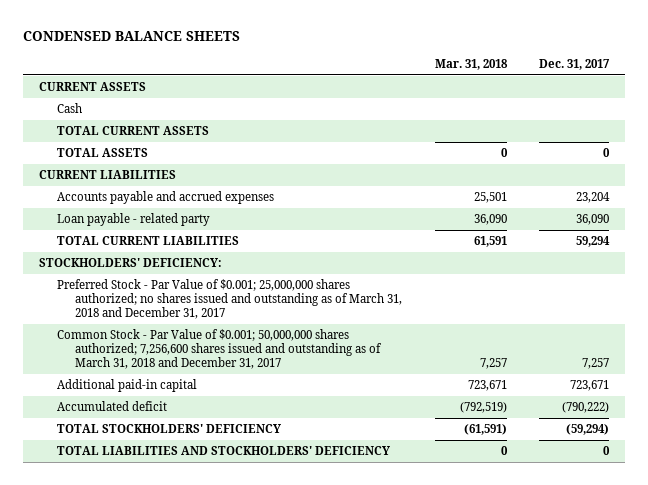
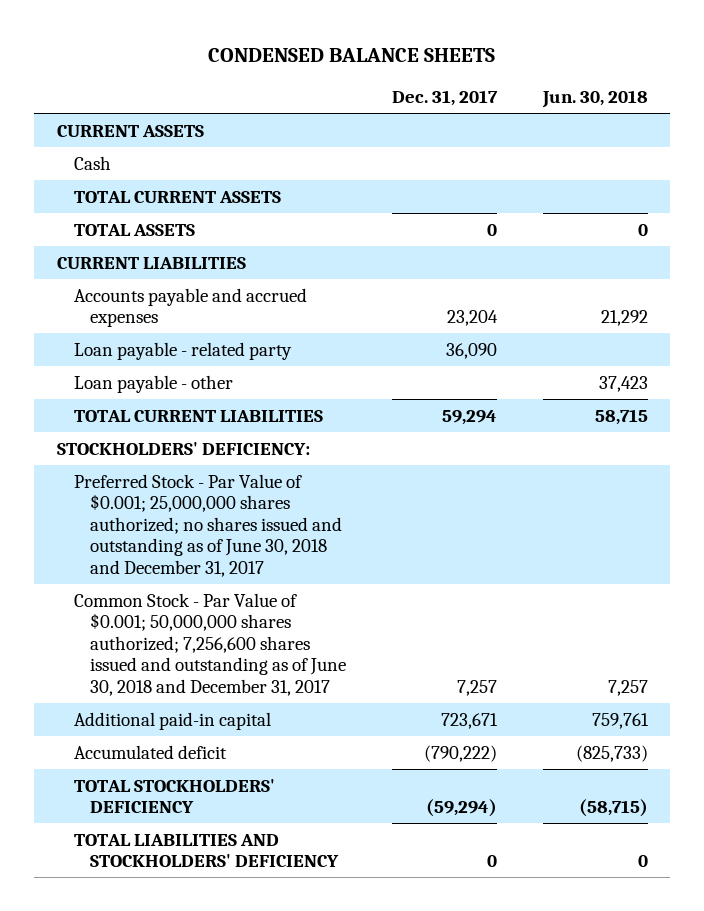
- | Mar. 31, 2018 | Dec. 31, 2017
+ | Dec. 31, 2017 | Jun. 30, 2018
+ Loan payable - other | | 37,423
- Preferred Stock - Par Value of $0.001; 25,000,000 shares authorized; no shares issued and outstanding as of March 31, 2018 and December 31, 2017
- Common Stock - Par Value of $0.001; 50,000,000 shares authorized; 7,256,600 shares issued and outstanding as of March 31, 2018 and December 31, 2017 | 7,257 | 7,257
+ Preferred Stock - Par Value of $0.001; 25,000,000 shares authorized; no shares issued and outstanding as of June 30, 2018 and December 31, 2017
+ Common Stock - Par Value of $0.001; 50,000,000 shares authorized; 7,256,600 shares issued and outstanding as of June 30, 2018 and December 31, 2017 | 7,257 | 7,257

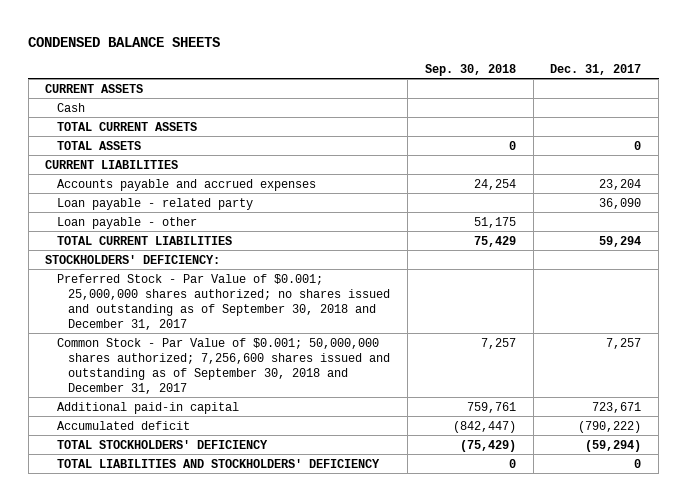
- | Dec. 31, 2017 | Jun. 30, 2018
+ | Sep. 30, 2018 | Dec. 31, 2017
- Preferred Stock - Par Value of $0.001; 25,000,000 shares authorized; no shares issued and outstanding as of June 30, 2018 and December 31, 2017
- Common Stock - Par Value of $0.001; 50,000,000 shares authorized; 7,256,600 shares issued and outstanding as of June 30, 2018 and December 31, 2017 | 7,257 | 7,257
+ Preferred Stock - Par Value of $0.001; 25,000,000 shares authorized; no shares issued and outstanding as of September 30, 2018 and December 31, 2017
+ Common Stock - Par Value of $0.001; 50,000,000 shares authorized; 7,256,600 shares issued and outstanding as of September 30, 2018 and December 31, 2017 | 7,257 | 7,257

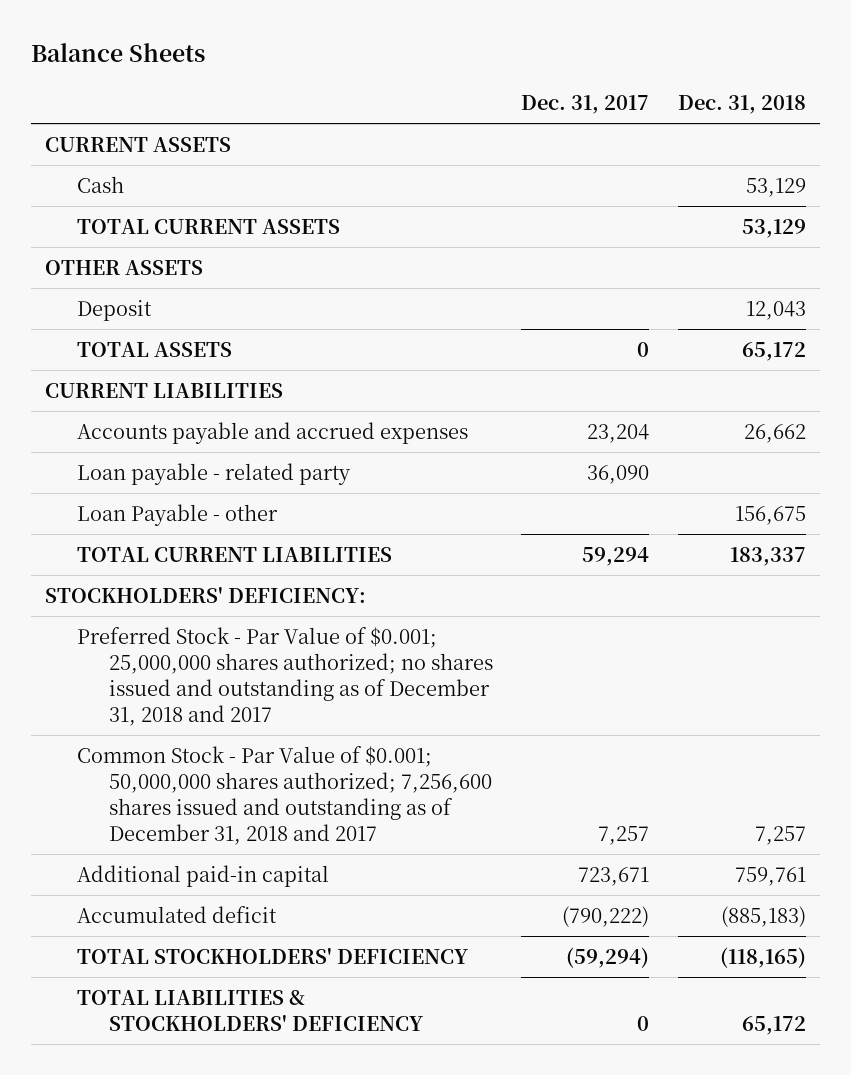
- CONDENSED BALANCE SHEETS
+ Balance Sheets
- | Sep. 30, 2018 | Dec. 31, 2017
+ | Dec. 31, 2017 | Dec. 31, 2018
+ OTHER ASSETS
+ Deposit | | 12,043
- Loan payable - other | 51,175 |
+ Loan Payable - other | | 156,675
- Preferred Stock - Par Value of $0.001; 25,000,000 shares authorized; no shares issued and outstanding as of September 30, 2018 and December 31, 2017
- Common Stock - Par Value of $0.001; 50,000,000 shares authorized; 7,256,600 shares issued and outstanding as of September 30, 2018 and December 31, 2017 | 7,257 | 7,257
+ Preferred Stock - Par Value of $0.001; 25,000,000 shares authorized; no shares issued and outstanding as of December 31, 2018 and 2017
+ Common Stock - Par Value of $0.001; 50,000,000 shares authorized; 7,256,600 shares issued and outstanding as of December 31, 2018 and 2017 | 7,257 | 7,257
- TOTAL LIABILITIES AND STOCKHOLDERS' DEFICIENCY | 0 | 0
+ TOTAL LIABILITIES & STOCKHOLDERS' DEFICIENCY | 0 | 65,172

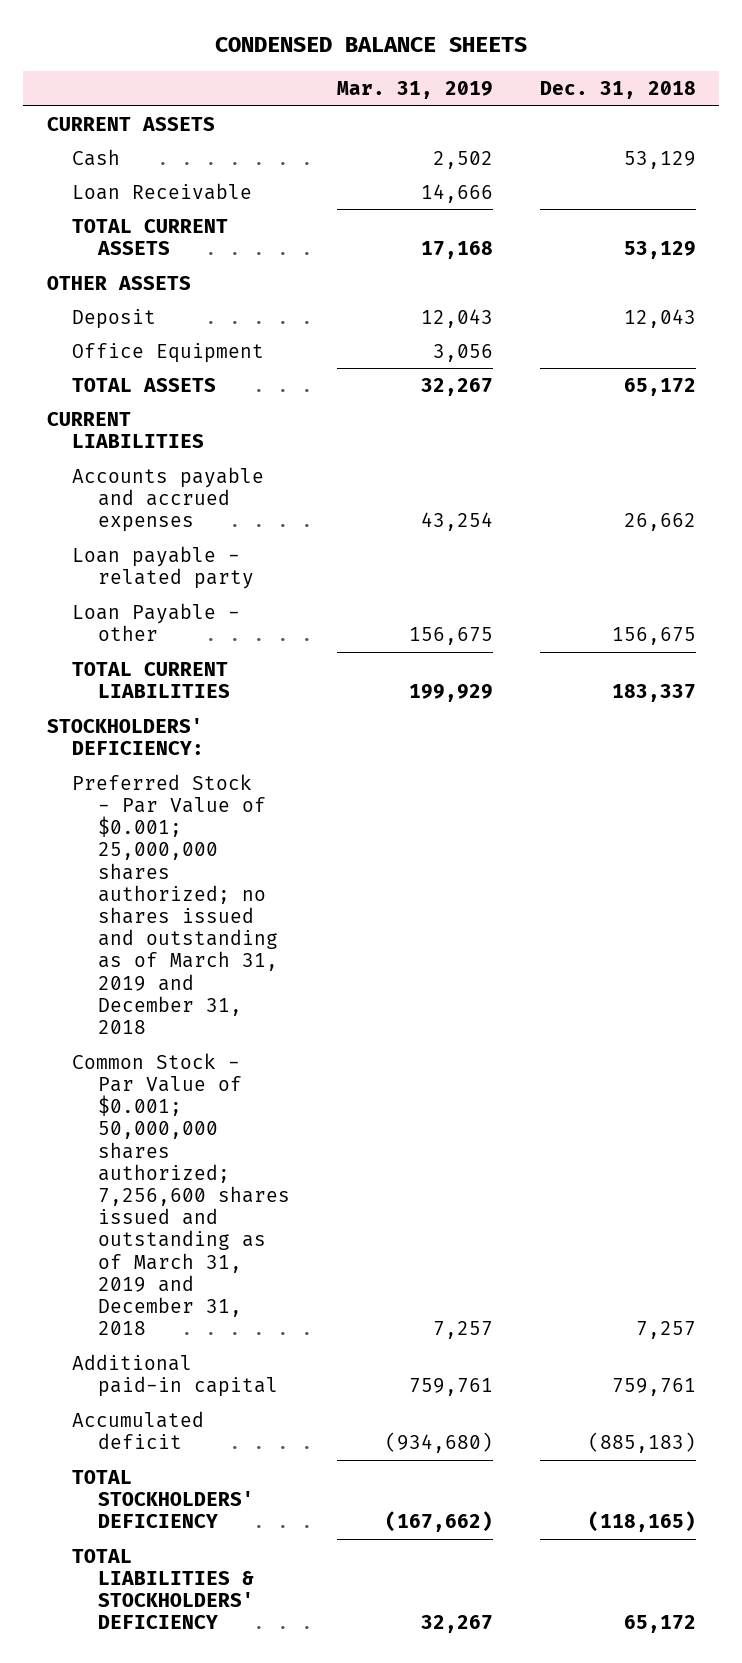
- Balance Sheets
+ CONDENSED BALANCE SHEETS
- | Dec. 31, 2017 | Dec. 31, 2018
+ | Mar. 31, 2019 | Dec. 31, 2018
+ Loan Receivable | 14,666 |
+ Office Equipment | 3,056 |
- Preferred Stock - Par Value of $0.001; 25,000,000 shares authorized; no shares issued and outstanding as of December 31, 2018 and 2017
- Common Stock - Par Value of $0.001; 50,000,000 shares authorized; 7,256,600 shares issued and outstanding as of December 31, 2018 and 2017 | 7,257 | 7,257
+ Preferred Stock - Par Value of $0.001; 25,000,000 shares authorized; no shares issued and outstanding as of March 31, 2019 and December 31, 2018
+ Common Stock - Par Value of $0.001; 50,000,000 shares authorized; 7,256,600 shares issued and outstanding as of March 31, 2019 and December 31, 2018 | 7,257 | 7,257

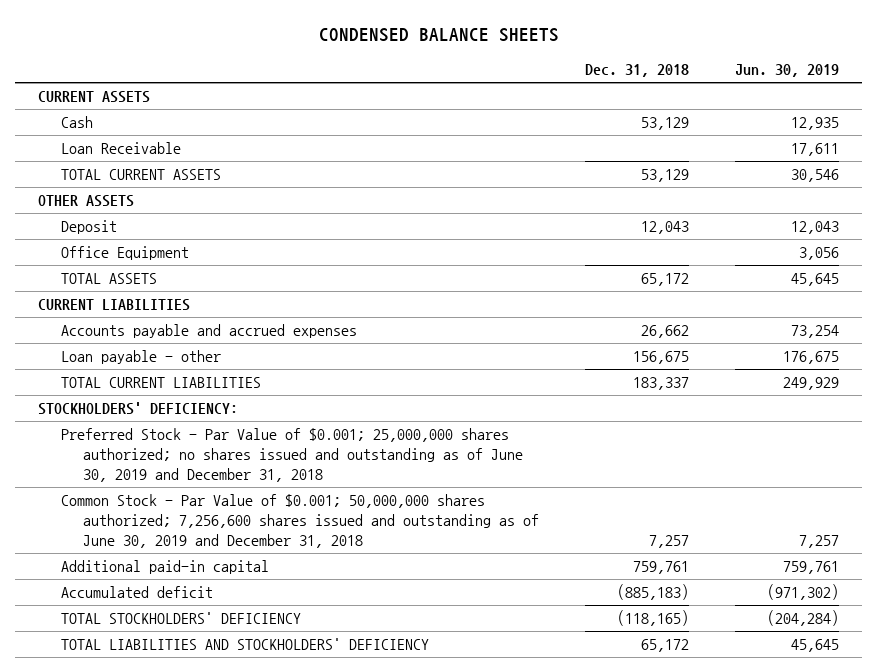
- | Mar. 31, 2019 | Dec. 31, 2018
+ | Dec. 31, 2018 | Jun. 30, 2019
- Loan payable - related party
- Loan Payable - other | 156,675 | 156,675
+ Loan payable - other | 156,675 | 176,675
- Preferred Stock - Par Value of $0.001; 25,000,000 shares authorized; no shares issued and outstanding as of March 31, 2019 and December 31, 2018
- Common Stock - Par Value of $0.001; 50,000,000 shares authorized; 7,256,600 shares issued and outstanding as of March 31, 2019 and December 31, 2018 | 7,257 | 7,257
+ Preferred Stock - Par Value of $0.001; 25,000,000 shares authorized; no shares issued and outstanding as of June 30, 2019 and December 31, 2018
+ Common Stock - Par Value of $0.001; 50,000,000 shares authorized; 7,256,600 shares issued and outstanding as of June 30, 2019 and December 31, 2018 | 7,257 | 7,257
- TOTAL LIABILITIES & STOCKHOLDERS' DEFICIENCY | 32,267 | 65,172
+ TOTAL LIABILITIES AND STOCKHOLDERS' DEFICIENCY | 65,172 | 45,645

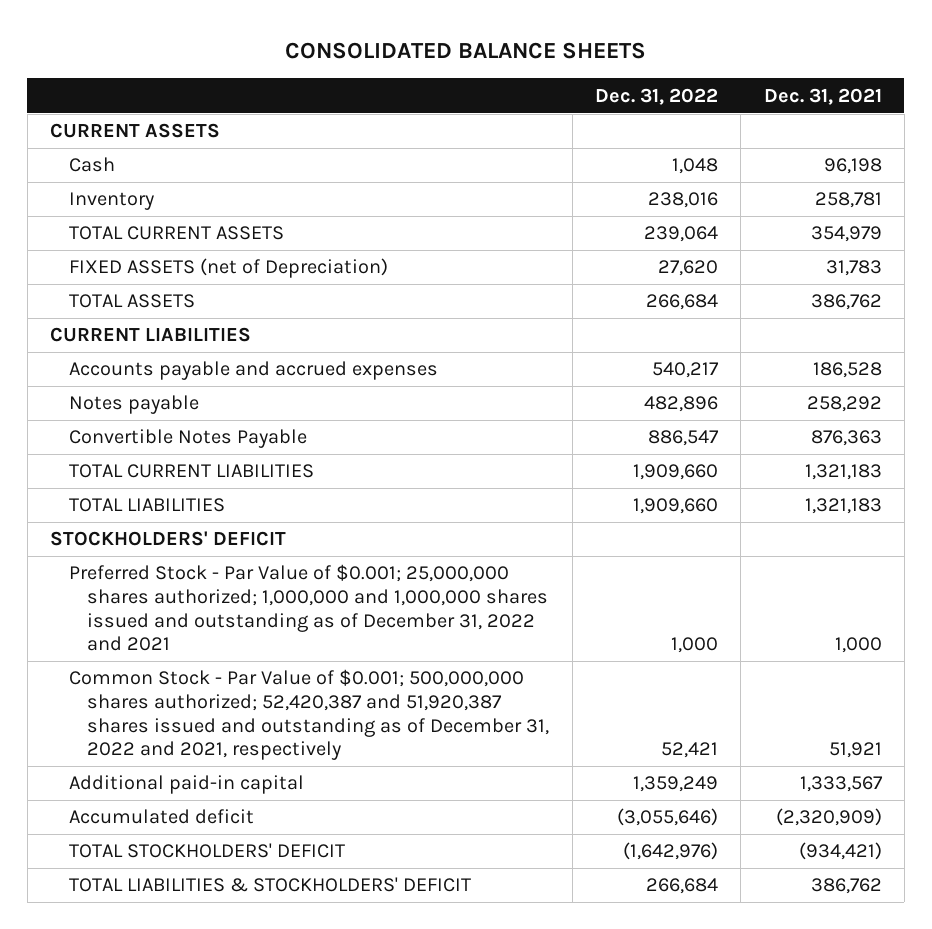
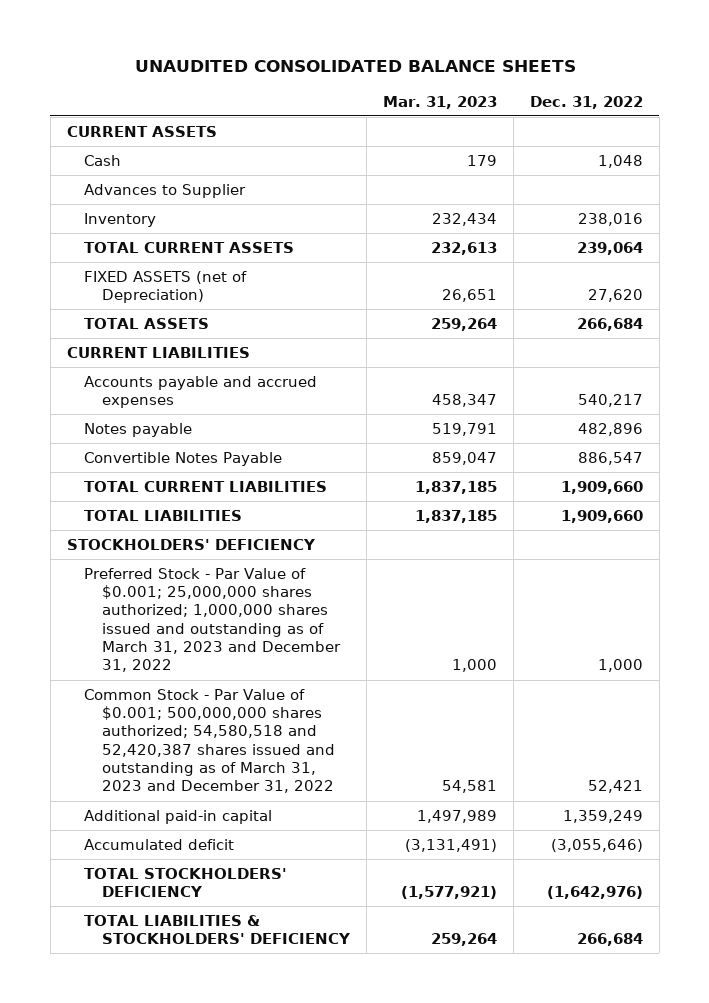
- CONSOLIDATED BALANCE SHEETS
+ UNAUDITED CONSOLIDATED BALANCE SHEETS
- | Dec. 31, 2022 | Dec. 31, 2021
+ | Mar. 31, 2023 | Dec. 31, 2022
+ Advances to Supplier
- STOCKHOLDERS' DEFICIT
- Preferred Stock - Par Value of $0.001; 25,000,000 shares authorized; 1,000,000 and 1,000,000 shares issued and outstanding as of December 31, 2022 and 2021 | 1,000 | 1,000
- Common Stock - Par Value of $0.001; 500,000,000 shares authorized; 52,420,387 and 51,920,387 shares issued and outstanding as of December 31, 2022 and 2021, respectively | 52,421 | 51,921
+ STOCKHOLDERS' DEFICIENCY
+ Preferred Stock - Par Value of $0.001; 25,000,000 shares authorized; 1,000,000 shares issued and outstanding as of March 31, 2023 and December 31, 2022 | 1,000 | 1,000
+ Common Stock - Par Value of $0.001; 500,000,000 shares authorized; 54,580,518 and 52,420,387 shares issued and outstanding as of March 31, 2023 and December 31, 2022 | 54,581 | 52,421
- TOTAL STOCKHOLDERS' DEFICIT | (1,642,976) | (934,421)
- TOTAL LIABILITIES & STOCKHOLDERS' DEFICIT | 266,684 | 386,762
+ TOTAL STOCKHOLDERS' DEFICIENCY | (1,577,921) | (1,642,976)
+ TOTAL LIABILITIES & STOCKHOLDERS' DEFICIENCY | 259,264 | 266,684

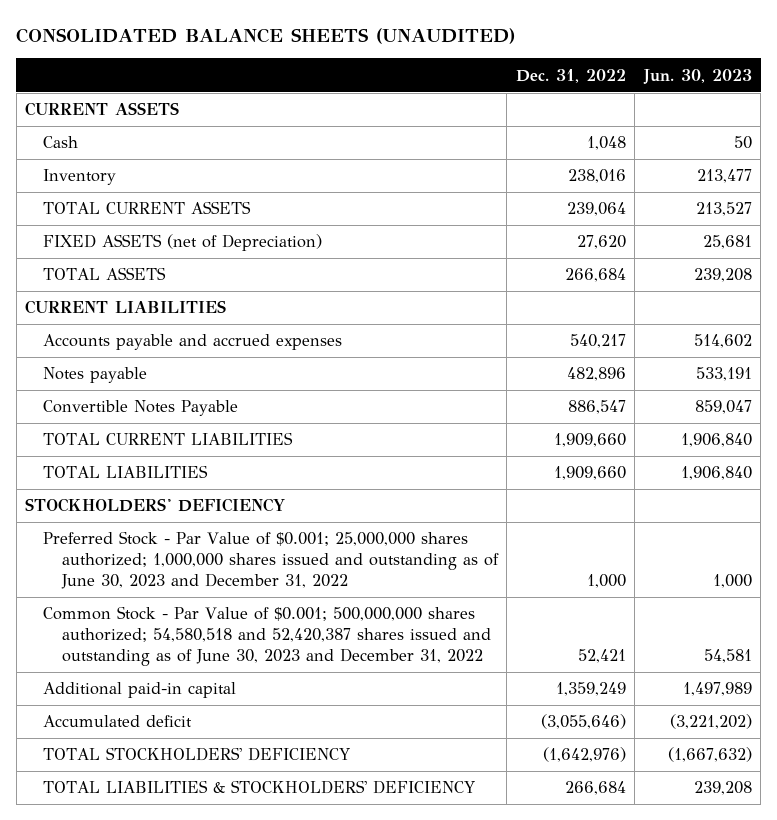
- UNAUDITED CONSOLIDATED BALANCE SHEETS
+ CONSOLIDATED BALANCE SHEETS (UNAUDITED)
- | Mar. 31, 2023 | Dec. 31, 2022
+ | Dec. 31, 2022 | Jun. 30, 2023
- Advances to Supplier
- Preferred Stock - Par Value of $0.001; 25,000,000 shares authorized; 1,000,000 shares issued and outstanding as of March 31, 2023 and December 31, 2022 | 1,000 | 1,000
- Common Stock - Par Value of $0.001; 500,000,000 shares authorized; 54,580,518 and 52,420,387 shares issued and outstanding as of March 31, 2023 and December 31, 2022 | 54,581 | 52,421
+ Preferred Stock - Par Value of $0.001; 25,000,000 shares authorized; 1,000,000 shares issued and outstanding as of June 30, 2023 and December 31, 2022 | 1,000 | 1,000
+ Common Stock - Par Value of $0.001; 500,000,000 shares authorized; 54,580,518 and 52,420,387 shares issued and outstanding as of June 30, 2023 and December 31, 2022 | 52,421 | 54,581

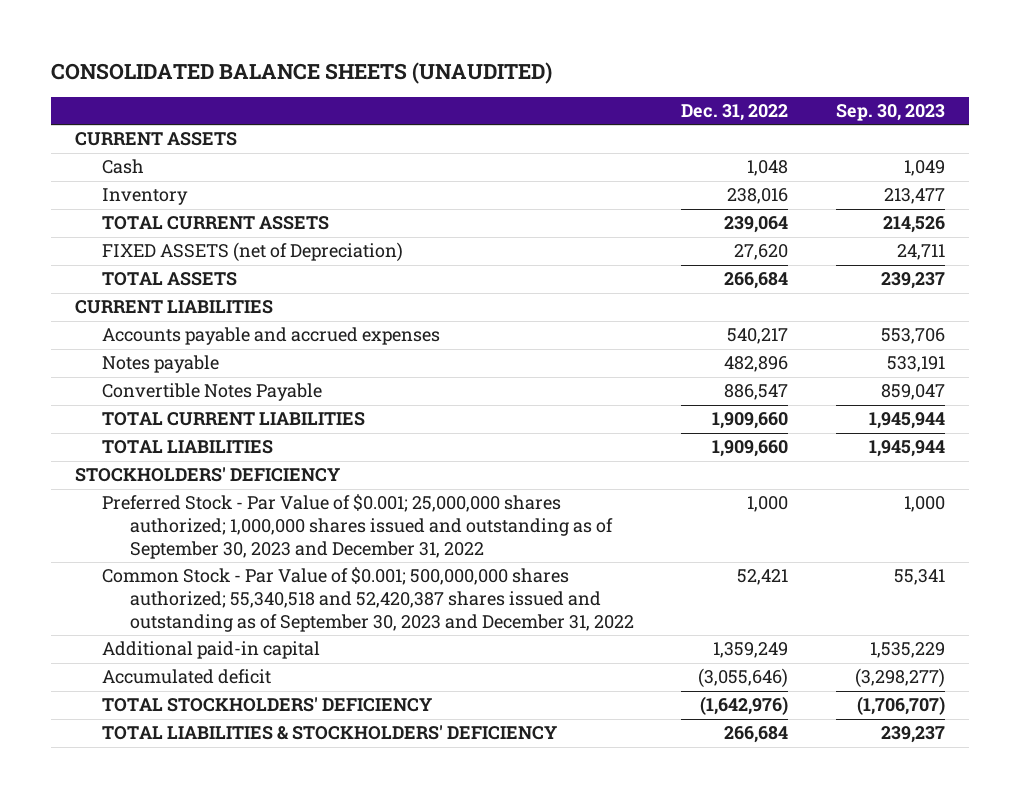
- | Dec. 31, 2022 | Jun. 30, 2023
+ | Dec. 31, 2022 | Sep. 30, 2023
- Preferred Stock - Par Value of $0.001; 25,000,000 shares authorized; 1,000,000 shares issued and outstanding as of June 30, 2023 and December 31, 2022 | 1,000 | 1,000
- Common Stock - Par Value of $0.001; 500,000,000 shares authorized; 54,580,518 and 52,420,387 shares issued and outstanding as of June 30, 2023 and December 31, 2022 | 52,421 | 54,581
+ Preferred Stock - Par Value of $0.001; 25,000,000 shares authorized; 1,000,000 shares issued and outstanding as of September 30, 2023 and December 31, 2022 | 1,000 | 1,000
+ Common Stock - Par Value of $0.001; 500,000,000 shares authorized; 55,340,518 and 52,420,387 shares issued and outstanding as of September 30, 2023 and December 31, 2022 | 52,421 | 55,341

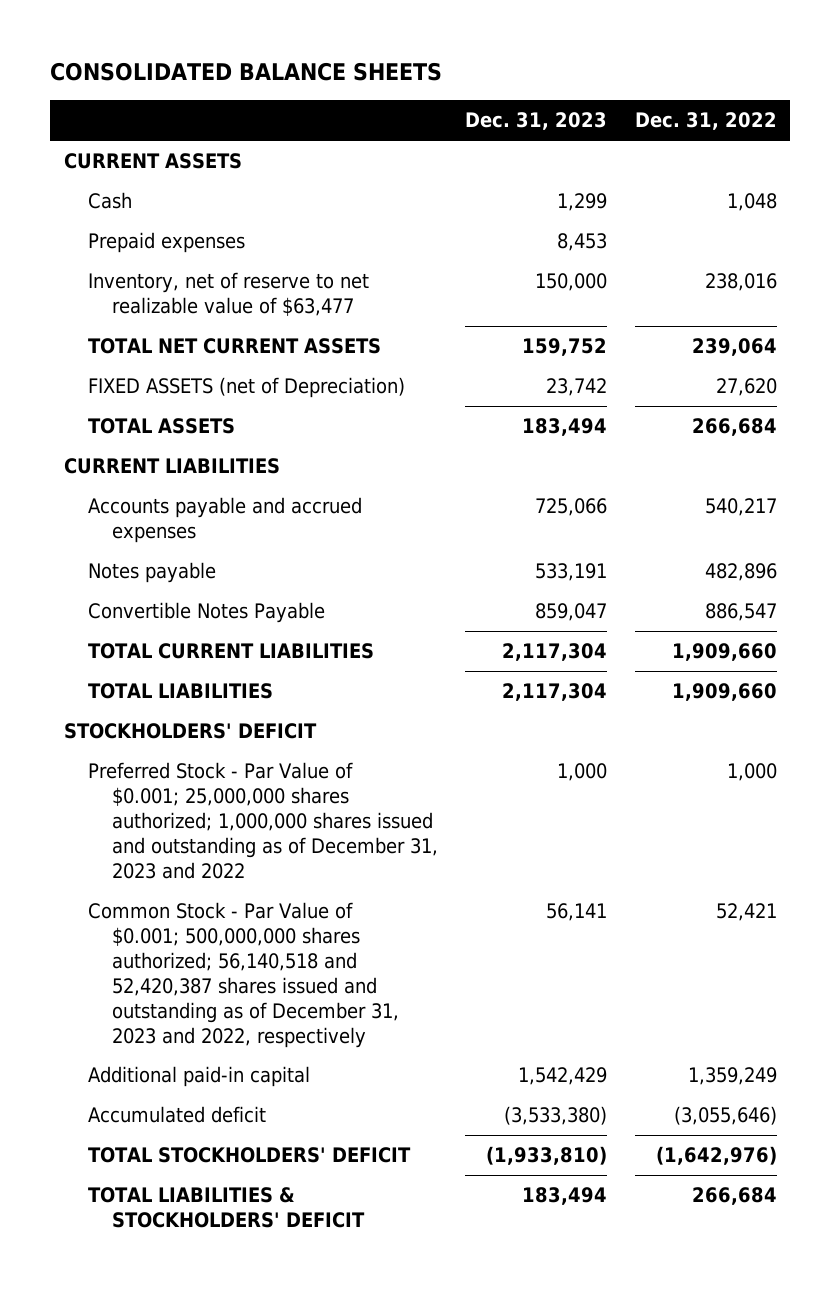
- CONSOLIDATED BALANCE SHEETS (UNAUDITED)
+ CONSOLIDATED BALANCE SHEETS
- | Dec. 31, 2022 | Sep. 30, 2023
+ | Dec. 31, 2023 | Dec. 31, 2022
- Inventory | 238,016 | 213,477
- TOTAL CURRENT ASSETS | 239,064 | 214,526
+ Prepaid expenses | 8,453 |
+ Inventory, net of reserve to net realizable value of $63,477 | 150,000 | 238,016
+ TOTAL NET CURRENT ASSETS | 159,752 | 239,064
- STOCKHOLDERS' DEFICIENCY
- Preferred Stock - Par Value of $0.001; 25,000,000 shares authorized; 1,000,000 shares issued and outstanding as of September 30, 2023 and December 31, 2022 | 1,000 | 1,000
- Common Stock - Par Value of $0.001; 500,000,000 shares authorized; 55,340,518 and 52,420,387 shares issued and outstanding as of September 30, 2023 and December 31, 2022 | 52,421 | 55,341
+ STOCKHOLDERS' DEFICIT
+ Preferred Stock - Par Value of $0.001; 25,000,000 shares authorized; 1,000,000 shares issued and outstanding as of December 31, 2023 and 2022 | 1,000 | 1,000
+ Common Stock - Par Value of $0.001; 500,000,000 shares authorized; 56,140,518 and 52,420,387 shares issued and outstanding as of December 31, 2023 and 2022, respectively | 56,141 | 52,421
- TOTAL STOCKHOLDERS' DEFICIENCY | (1,642,976) | (1,706,707)
- TOTAL LIABILITIES & STOCKHOLDERS' DEFICIENCY | 266,684 | 239,237
+ TOTAL STOCKHOLDERS' DEFICIT | (1,933,810) | (1,642,976)
+ TOTAL LIABILITIES & STOCKHOLDERS' DEFICIT | 183,494 | 266,684

